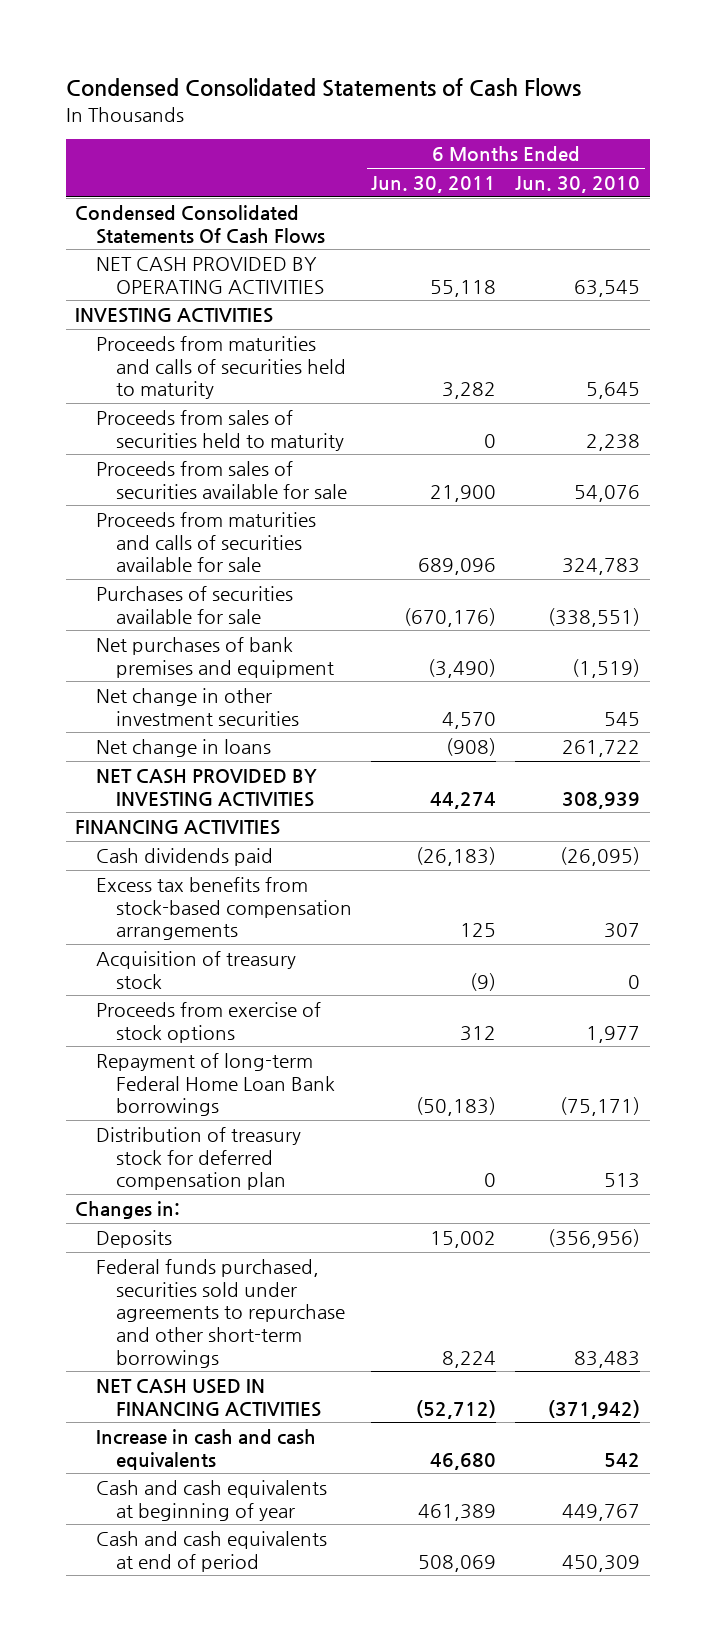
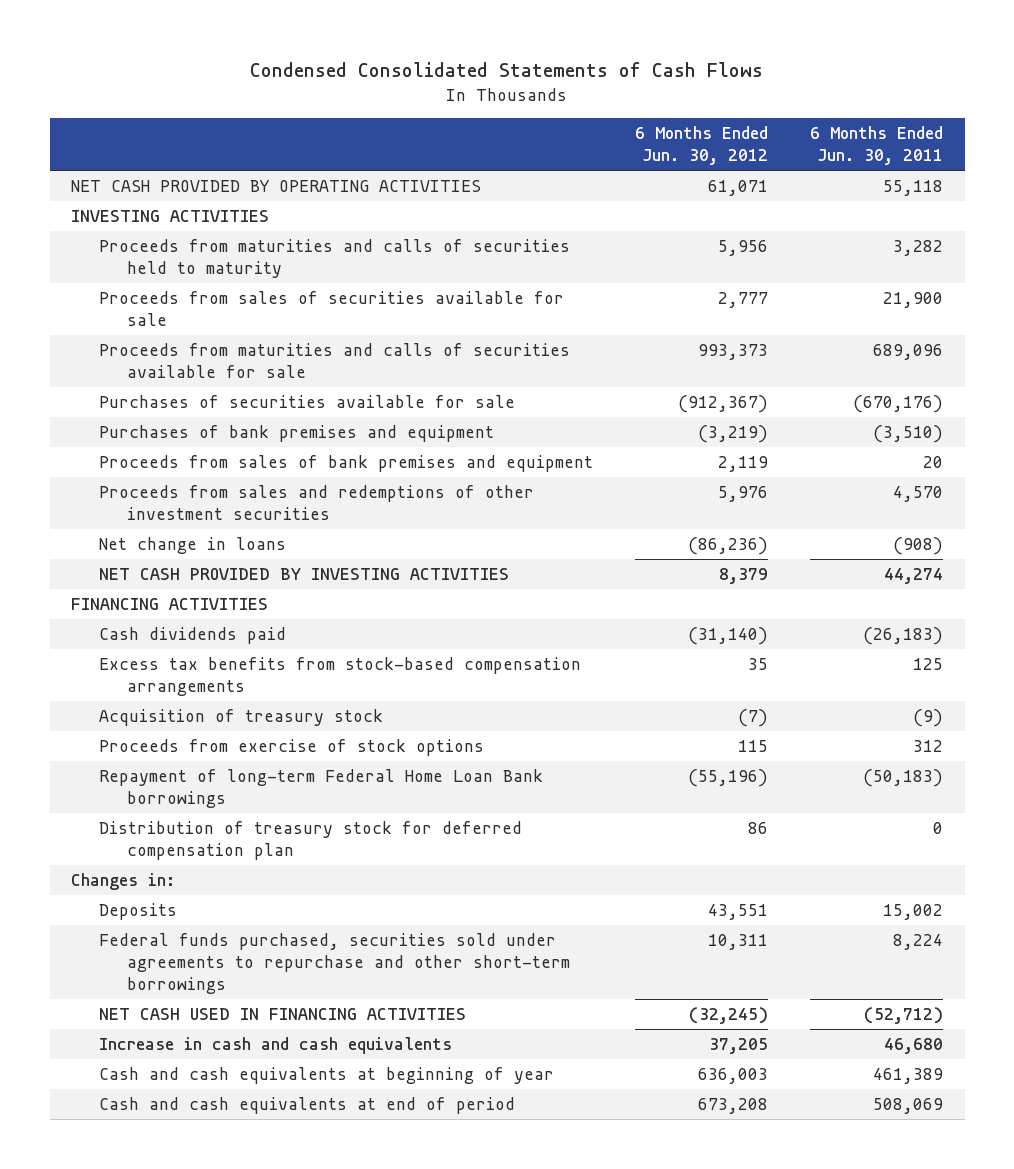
- | 6 Months Ended Jun. 30, 2011 | 6 Months Ended Jun. 30, 2010
+ | 6 Months Ended Jun. 30, 2012 | 6 Months Ended Jun. 30, 2011
- Condensed Consolidated Statements Of Cash Flows
- Proceeds from sales of securities held to maturity | 0 | 2,238
- Net purchases of bank premises and equipment | (3,490) | (1,519)
- Net change in other investment securities | 4,570 | 545
+ Purchases of bank premises and equipment | (3,219) | (3,510)
+ Proceeds from sales of bank premises and equipment | 2,119 | 20
+ Proceeds from sales and redemptions of other investment securities | 5,976 | 4,570

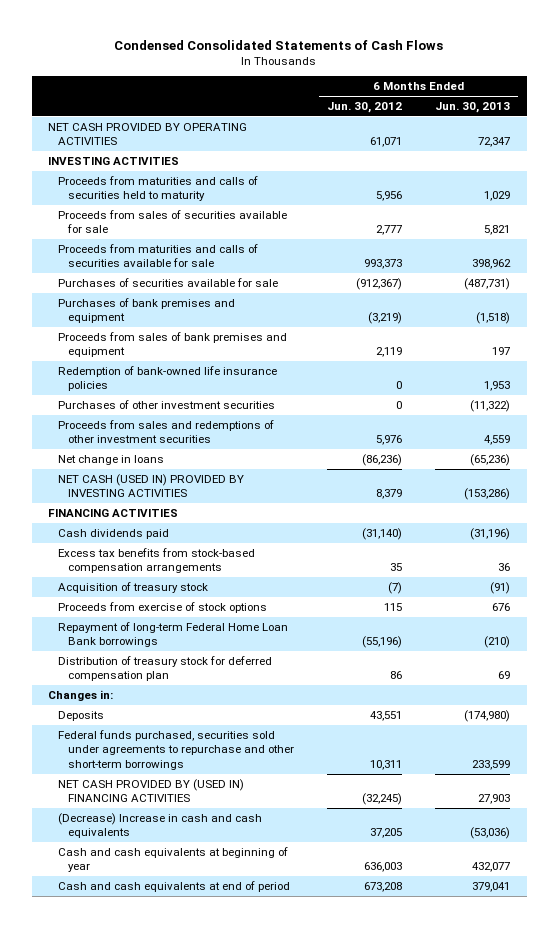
- | 6 Months Ended Jun. 30, 2012 | 6 Months Ended Jun. 30, 2011
+ | 6 Months Ended Jun. 30, 2012 | 6 Months Ended Jun. 30, 2013
+ Redemption of bank-owned life insurance policies | 0 | 1,953
+ Purchases of other investment securities | 0 | (11,322)
- NET CASH PROVIDED BY INVESTING ACTIVITIES | 8,379 | 44,274
+ NET CASH (USED IN) PROVIDED BY INVESTING ACTIVITIES | 8,379 | (153,286)
- NET CASH USED IN FINANCING ACTIVITIES | (32,245) | (52,712)
- Increase in cash and cash equivalents | 37,205 | 46,680
+ NET CASH PROVIDED BY (USED IN) FINANCING ACTIVITIES | (32,245) | 27,903
+ (Decrease) Increase in cash and cash equivalents | 37,205 | (53,036)

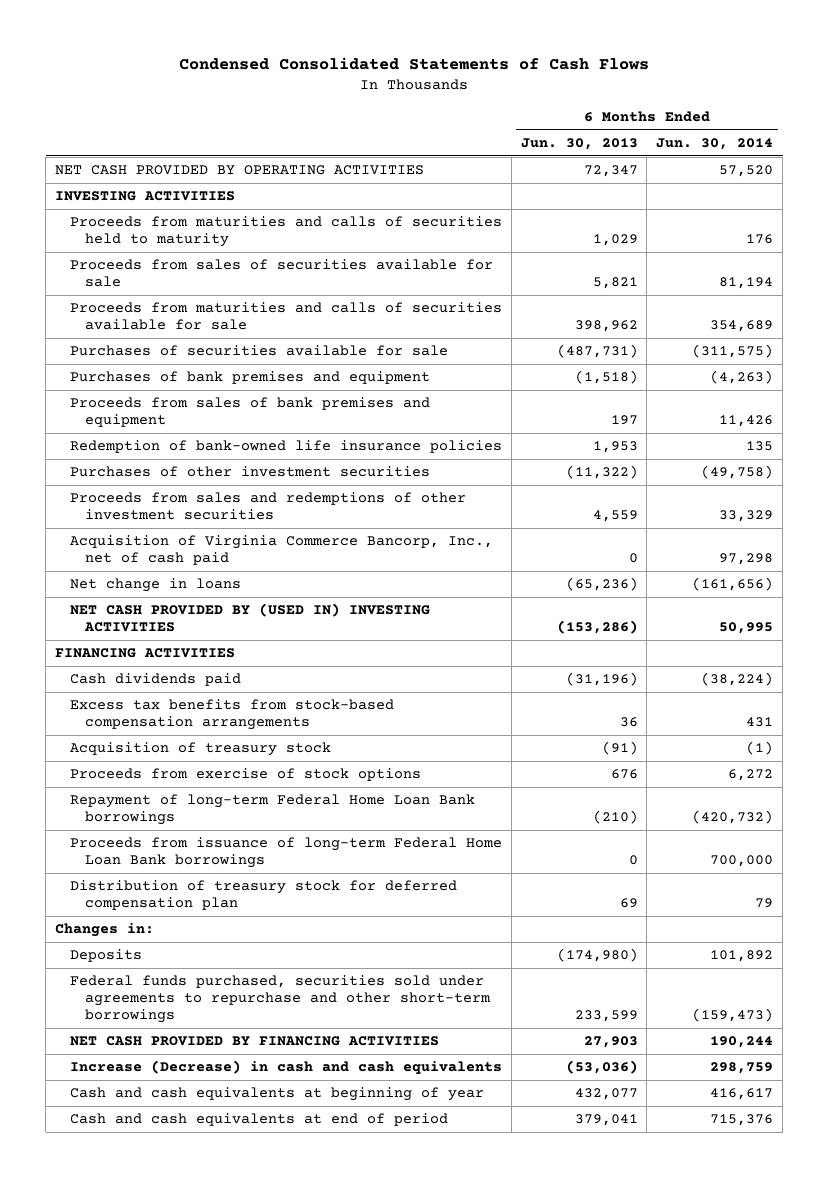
- | 6 Months Ended Jun. 30, 2012 | 6 Months Ended Jun. 30, 2013
+ | 6 Months Ended Jun. 30, 2013 | 6 Months Ended Jun. 30, 2014
+ Acquisition of Virginia Commerce Bancorp, Inc., net of cash paid | 0 | 97,298
- NET CASH (USED IN) PROVIDED BY INVESTING ACTIVITIES | 8,379 | (153,286)
+ NET CASH PROVIDED BY (USED IN) INVESTING ACTIVITIES | (153,286) | 50,995
+ Proceeds from issuance of long-term Federal Home Loan Bank borrowings | 0 | 700,000
- NET CASH PROVIDED BY (USED IN) FINANCING ACTIVITIES | (32,245) | 27,903
- (Decrease) Increase in cash and cash equivalents | 37,205 | (53,036)
+ NET CASH PROVIDED BY FINANCING ACTIVITIES | 27,903 | 190,244
+ Increase (Decrease) in cash and cash equivalents | (53,036) | 298,759

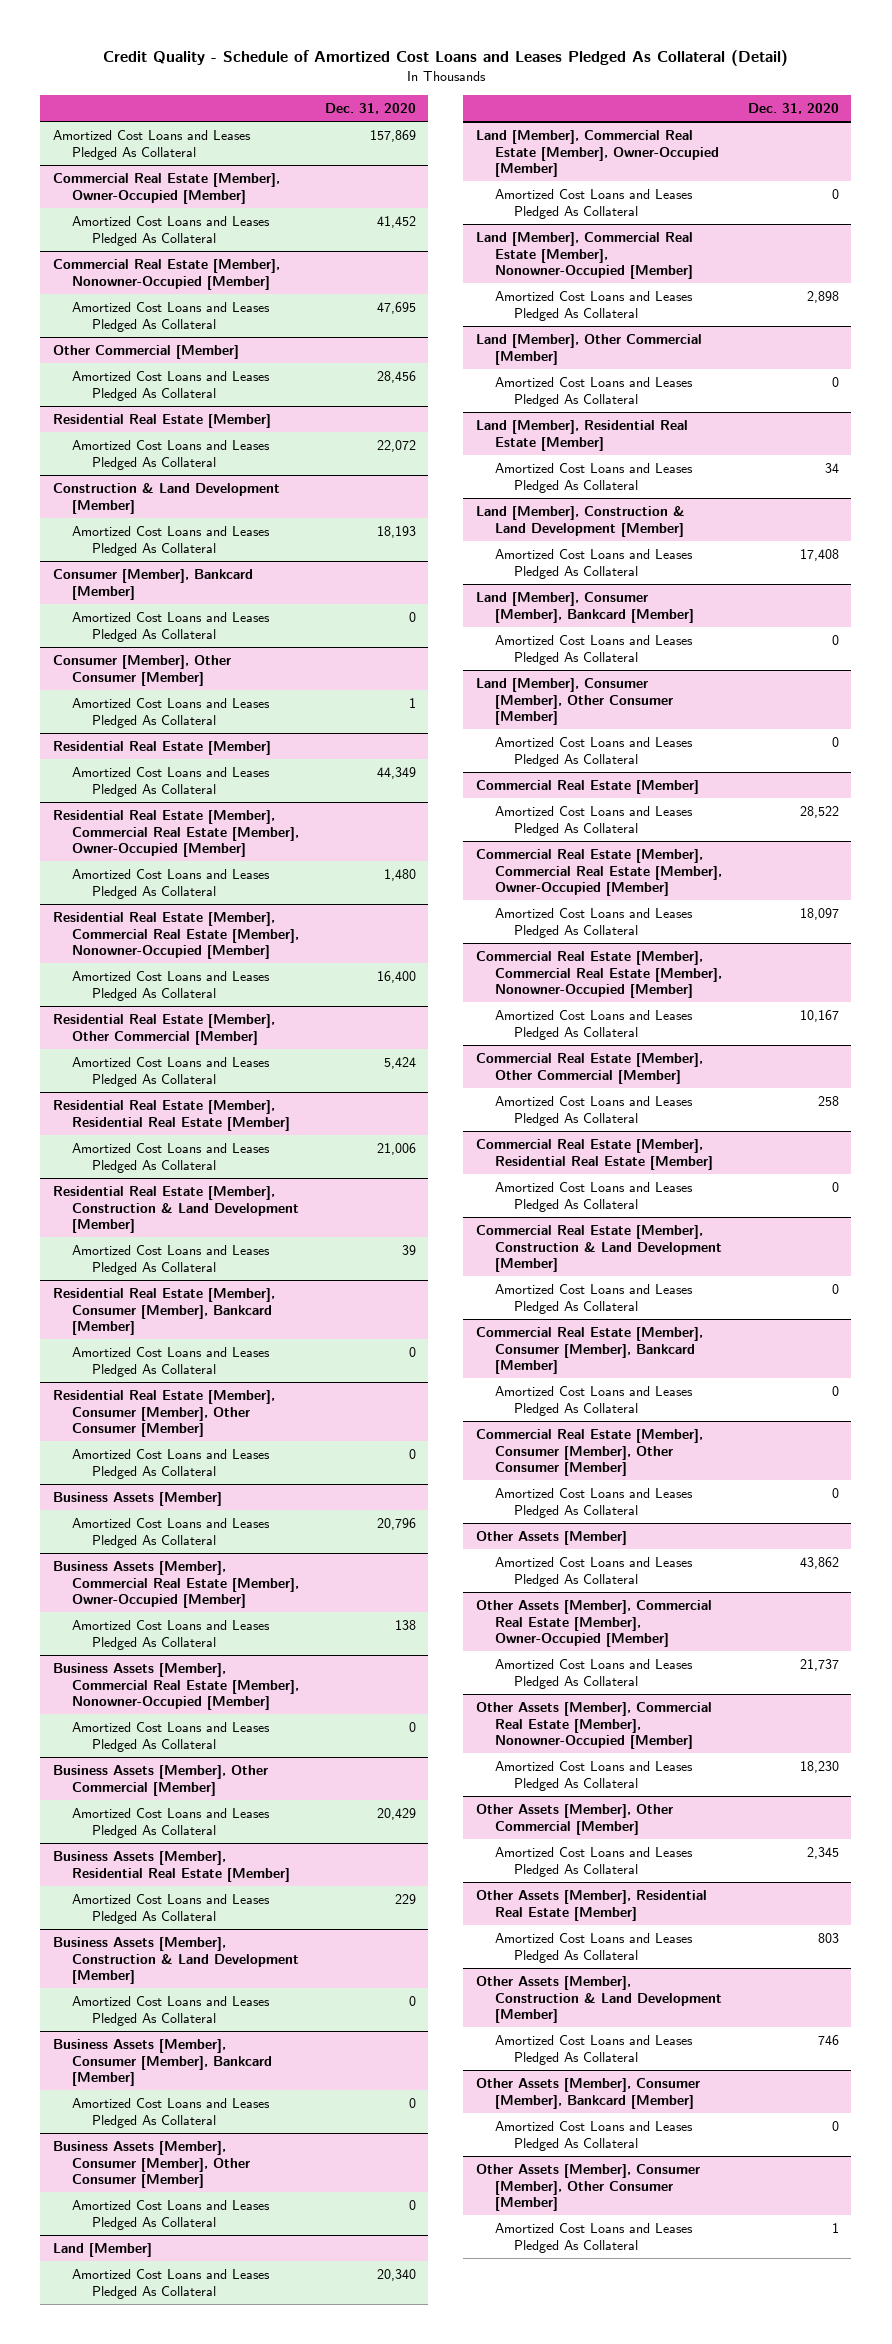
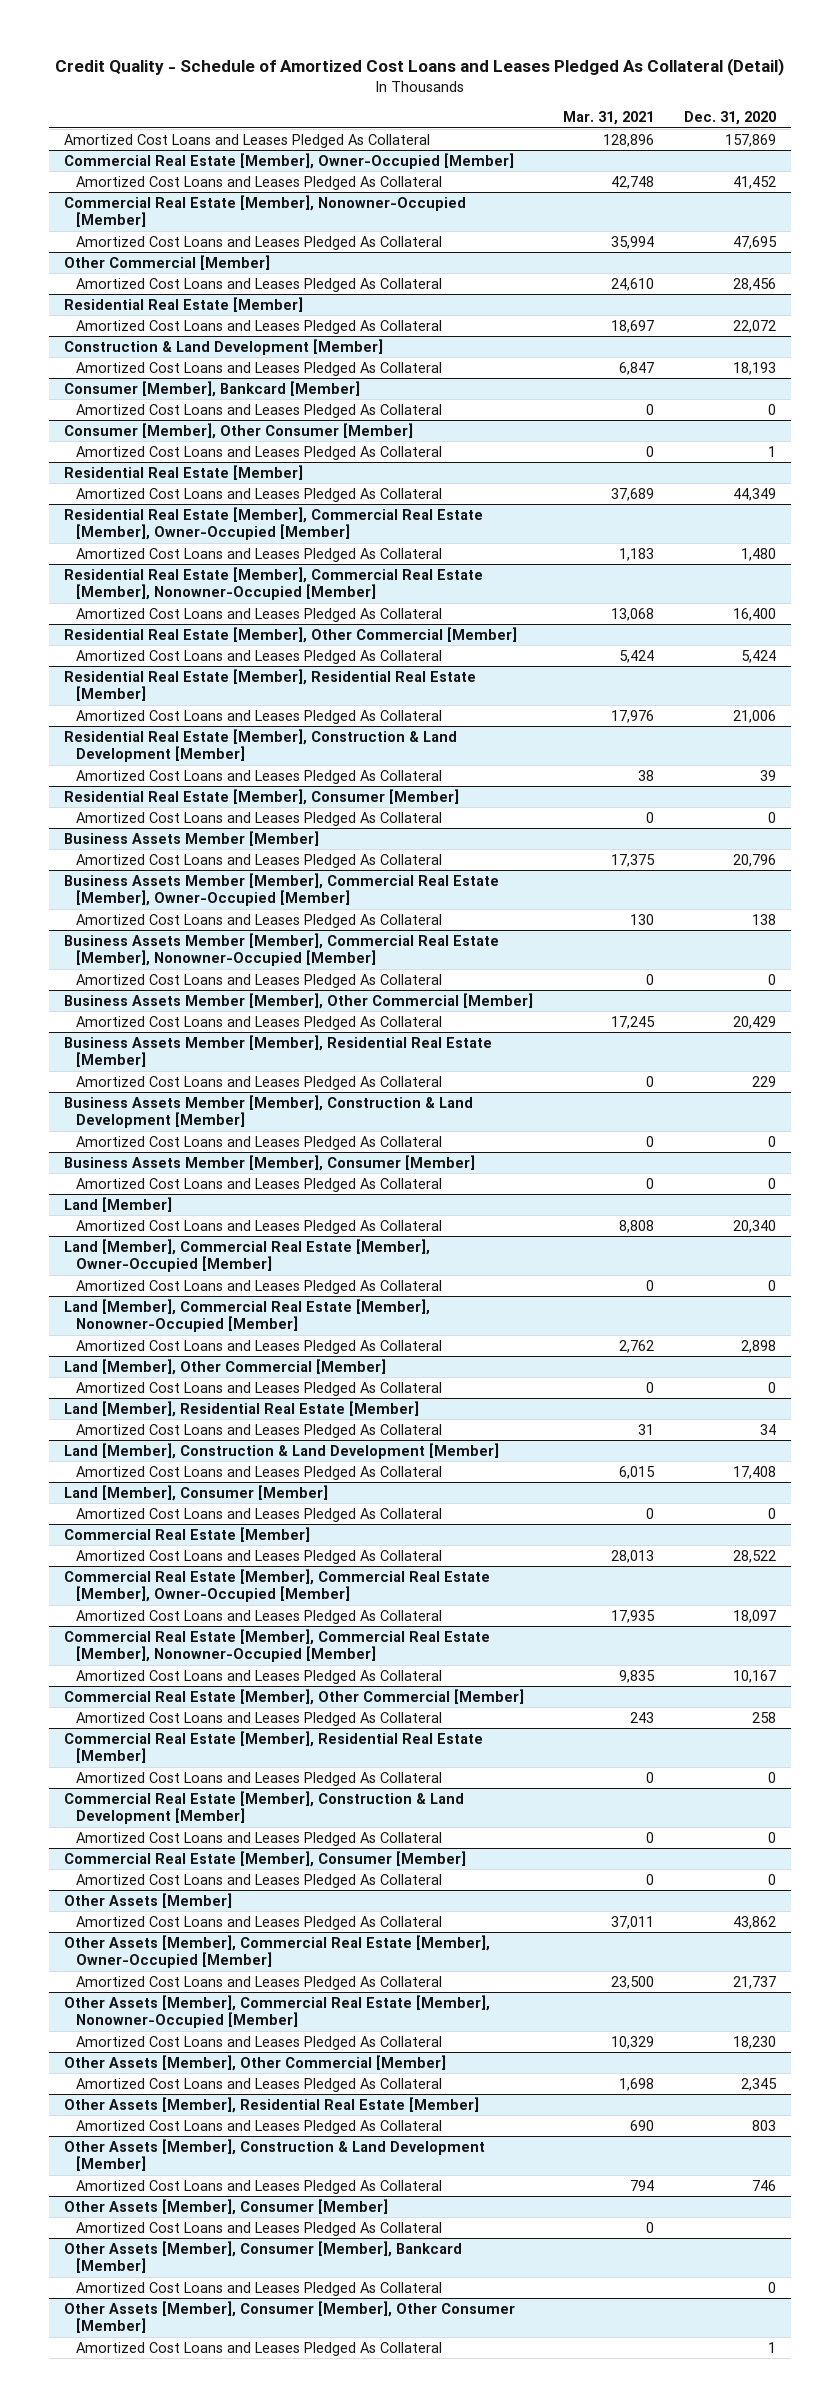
- | Dec. 31, 2020
+ | Mar. 31, 2021 | Dec. 31, 2020
- Residential Real Estate [Member], Consumer [Member], Bankcard [Member]
- Amortized Cost Loans and Leases Pledged As Collateral | 0
- Residential Real Estate [Member], Consumer [Member], Other Consumer [Member]
+ Residential Real Estate [Member], Consumer [Member]
- Business Assets [Member]
+ Business Assets Member [Member]
- Business Assets [Member], Commercial Real Estate [Member], Owner-Occupied [Member]
+ Business Assets Member [Member], Commercial Real Estate [Member], Owner-Occupied [Member]
- Business Assets [Member], Commercial Real Estate [Member], Nonowner-Occupied [Member]
+ Business Assets Member [Member], Commercial Real Estate [Member], Nonowner-Occupied [Member]
- Business Assets [Member], Other Commercial [Member]
+ Business Assets Member [Member], Other Commercial [Member]
- Business Assets [Member], Residential Real Estate [Member]
+ Business Assets Member [Member], Residential Real Estate [Member]
- Business Assets [Member], Construction & Land Development [Member]
- Amortized Cost Loans and Leases Pledged As Collateral | 0
- Business Assets [Member], Consumer [Member], Bankcard [Member]
+ Business Assets Member [Member], Construction & Land Development [Member]
- Business Assets [Member], Consumer [Member], Other Consumer [Member]
+ Business Assets Member [Member], Consumer [Member]
- Land [Member], Consumer [Member], Bankcard [Member]
- Amortized Cost Loans and Leases Pledged As Collateral | 0
- Land [Member], Consumer [Member], Other Consumer [Member]
+ Land [Member], Consumer [Member]
- Commercial Real Estate [Member], Consumer [Member], Bankcard [Member]
- Amortized Cost Loans and Leases Pledged As Collateral | 0
- Commercial Real Estate [Member], Consumer [Member], Other Consumer [Member]
+ Commercial Real Estate [Member], Consumer [Member]
+ Other Assets [Member], Consumer [Member]
+ Amortized Cost Loans and Leases Pledged As Collateral | 0 |

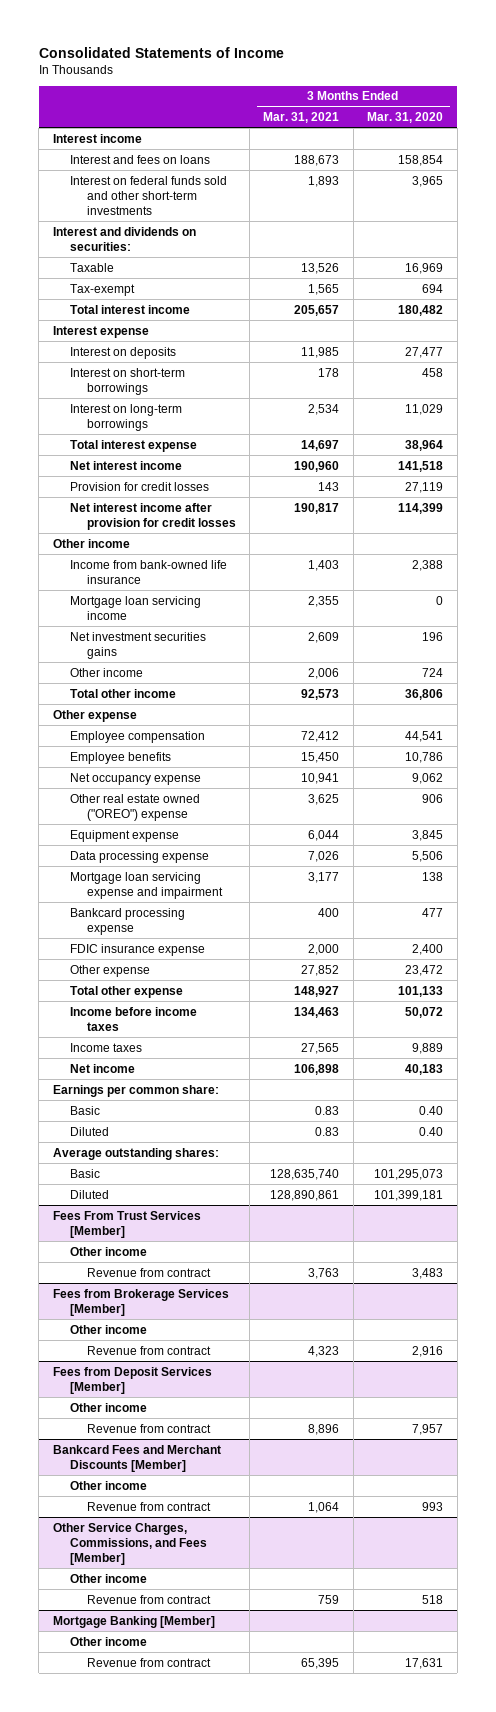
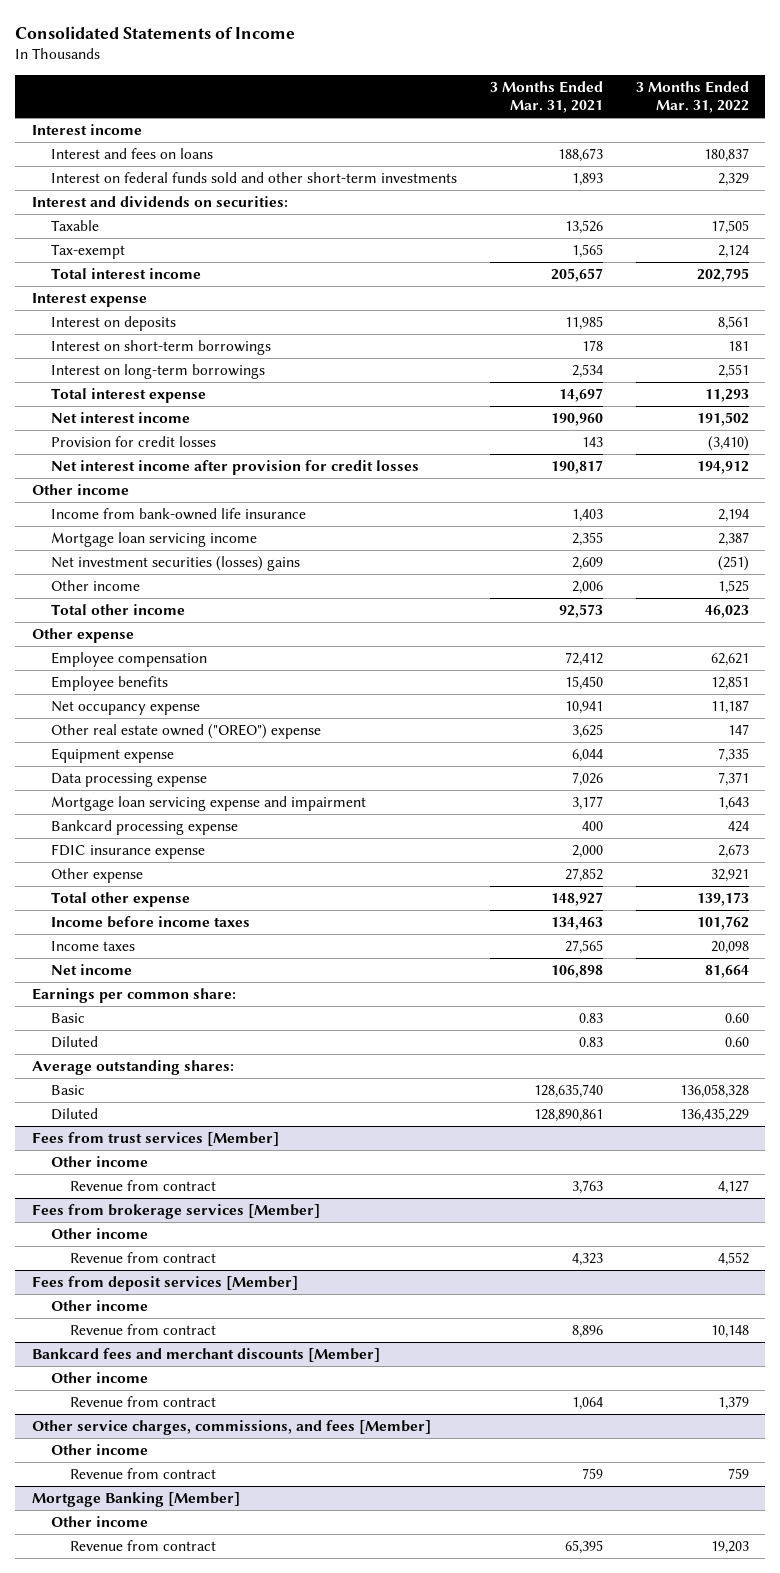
- | 3 Months Ended Mar. 31, 2021 | 3 Months Ended Mar. 31, 2020
+ | 3 Months Ended Mar. 31, 2021 | 3 Months Ended Mar. 31, 2022
- Net investment securities gains | 2,609 | 196
+ Net investment securities (losses) gains | 2,609 | (251)
- Fees From Trust Services [Member]
+ Fees from trust services [Member]
- Fees from Brokerage Services [Member]
+ Fees from brokerage services [Member]
- Fees from Deposit Services [Member]
+ Fees from deposit services [Member]
- Bankcard Fees and Merchant Discounts [Member]
+ Bankcard fees and merchant discounts [Member]
- Other Service Charges, Commissions, and Fees [Member]
+ Other service charges, commissions, and fees [Member]

